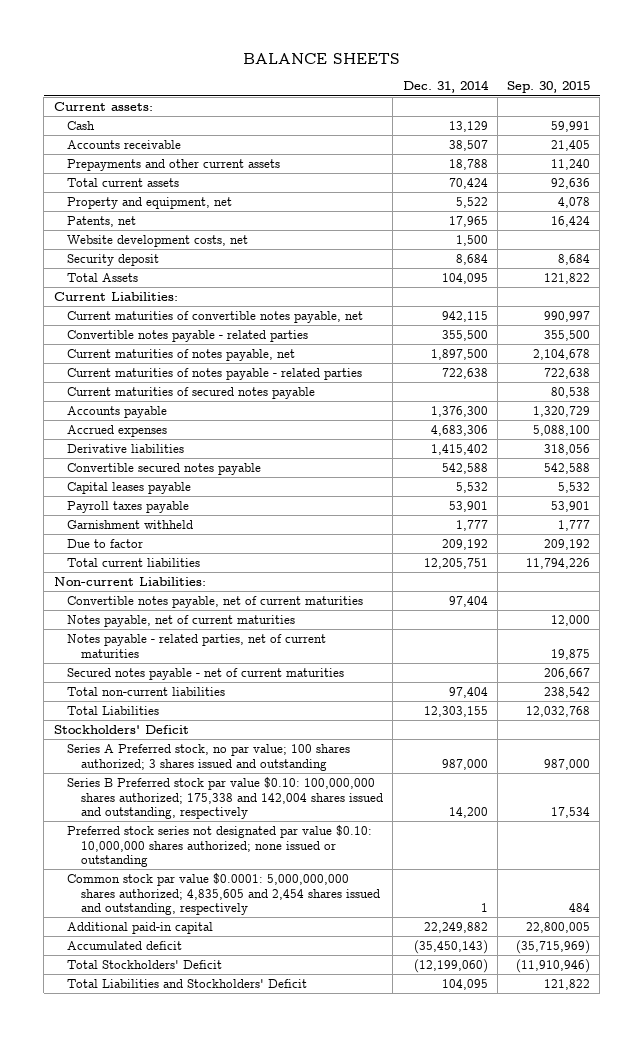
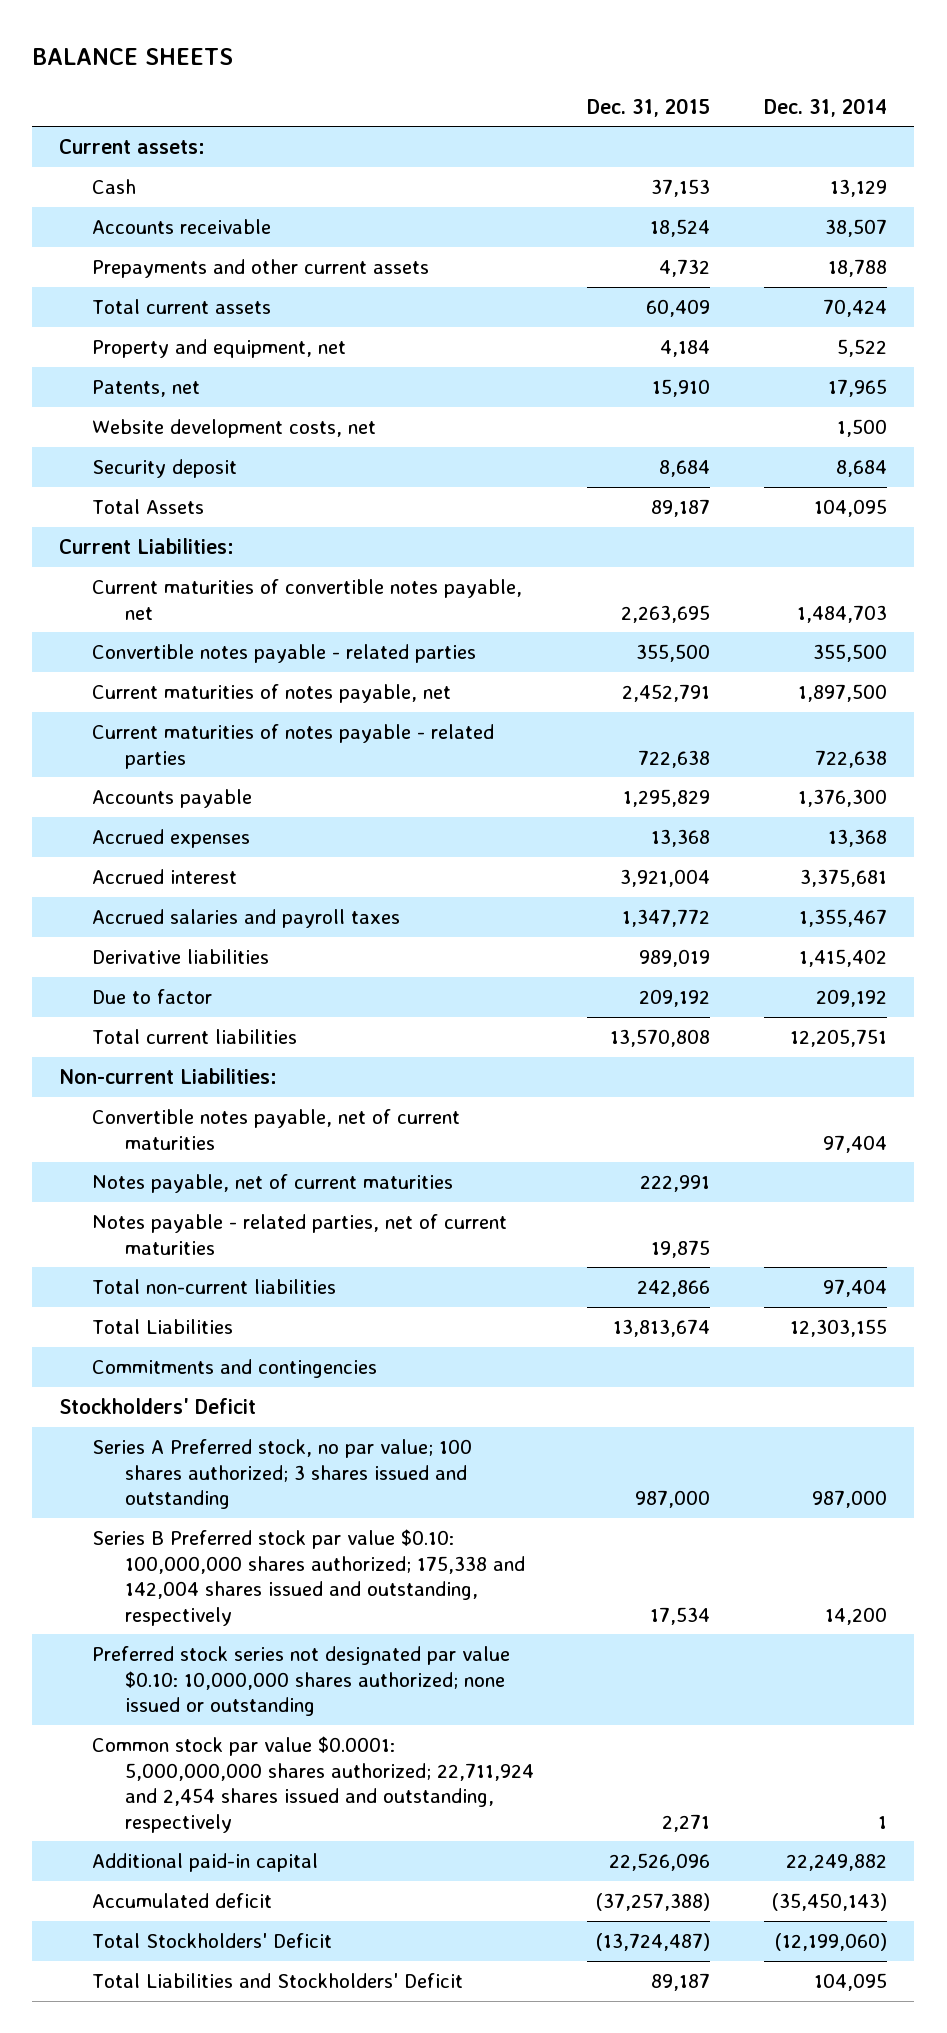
- | Dec. 31, 2014 | Sep. 30, 2015
+ | Dec. 31, 2015 | Dec. 31, 2014
- Current maturities of convertible notes payable, net | 942,115 | 990,997
+ Current maturities of convertible notes payable, net | 2,263,695 | 1,484,703
- Current maturities of secured notes payable | | 80,538
- Accrued expenses | 4,683,306 | 5,088,100
+ Accrued expenses | 13,368 | 13,368
+ Accrued interest | 3,921,004 | 3,375,681
+ Accrued salaries and payroll taxes | 1,347,772 | 1,355,467
- Convertible secured notes payable | 542,588 | 542,588
- Capital leases payable | 5,532 | 5,532
- Payroll taxes payable | 53,901 | 53,901
- Garnishment withheld | 1,777 | 1,777
- Secured notes payable - net of current maturities | | 206,667
+ Commitments and contingencies
- Common stock par value $0.0001: 5,000,000,000 shares authorized; 4,835,605 and 2,454 shares issued and outstanding, respectively | 1 | 484
+ Common stock par value $0.0001: 5,000,000,000 shares authorized; 22,711,924 and 2,454 shares issued and outstanding, respectively | 2,271 | 1

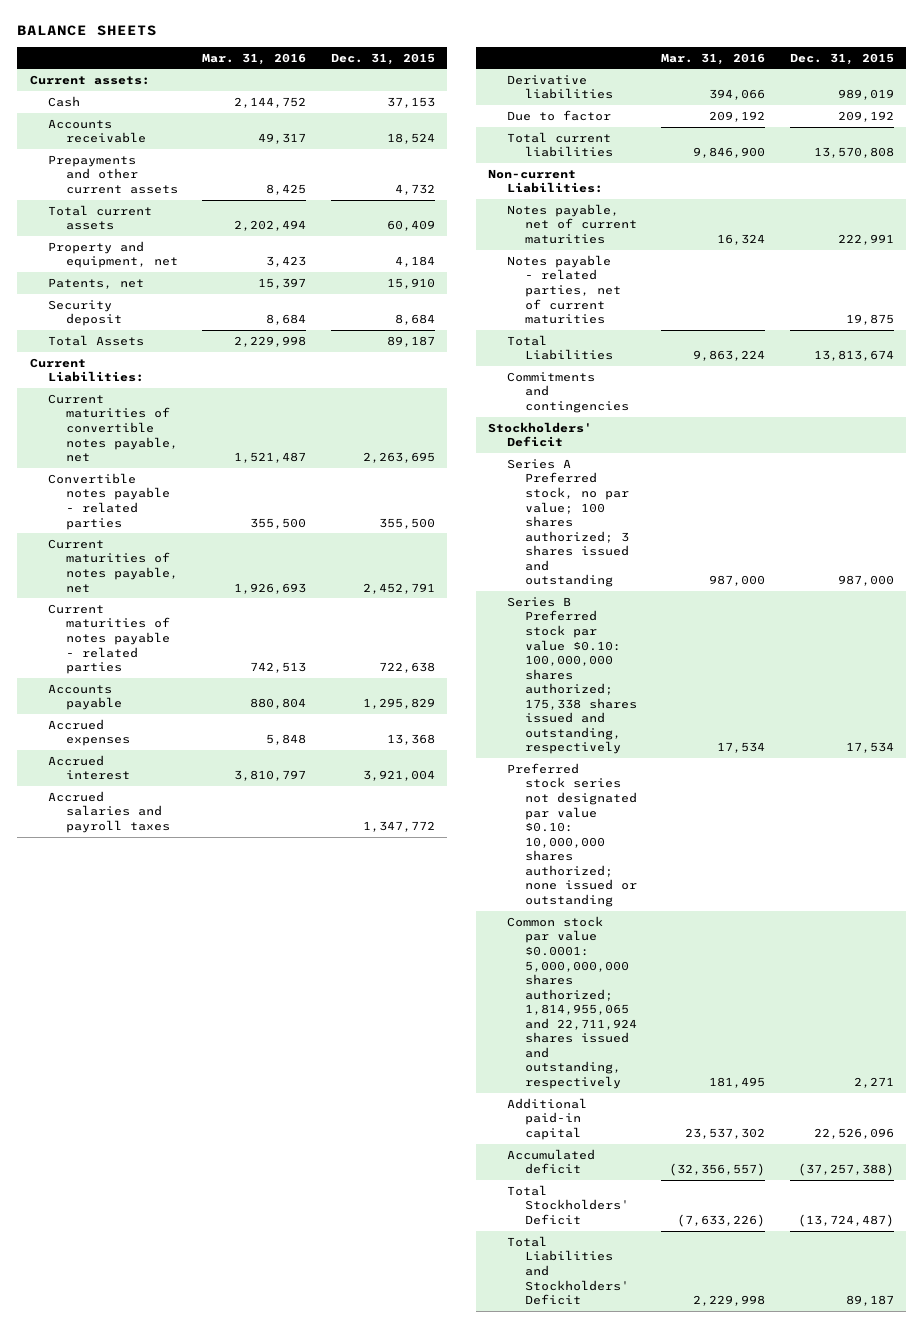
- | Dec. 31, 2015 | Dec. 31, 2014
+ | Mar. 31, 2016 | Dec. 31, 2015
- Website development costs, net | | 1,500
- Convertible notes payable, net of current maturities | | 97,404
- Total non-current liabilities | 242,866 | 97,404
- Series B Preferred stock par value $0.10: 100,000,000 shares authorized; 175,338 and 142,004 shares issued and outstanding, respectively | 17,534 | 14,200
+ Series B Preferred stock par value $0.10: 100,000,000 shares authorized; 175,338 shares issued and outstanding, respectively | 17,534 | 17,534
- Common stock par value $0.0001: 5,000,000,000 shares authorized; 22,711,924 and 2,454 shares issued and outstanding, respectively | 2,271 | 1
+ Common stock par value $0.0001: 5,000,000,000 shares authorized; 1,814,955,065 and 22,711,924 shares issued and outstanding, respectively | 181,495 | 2,271

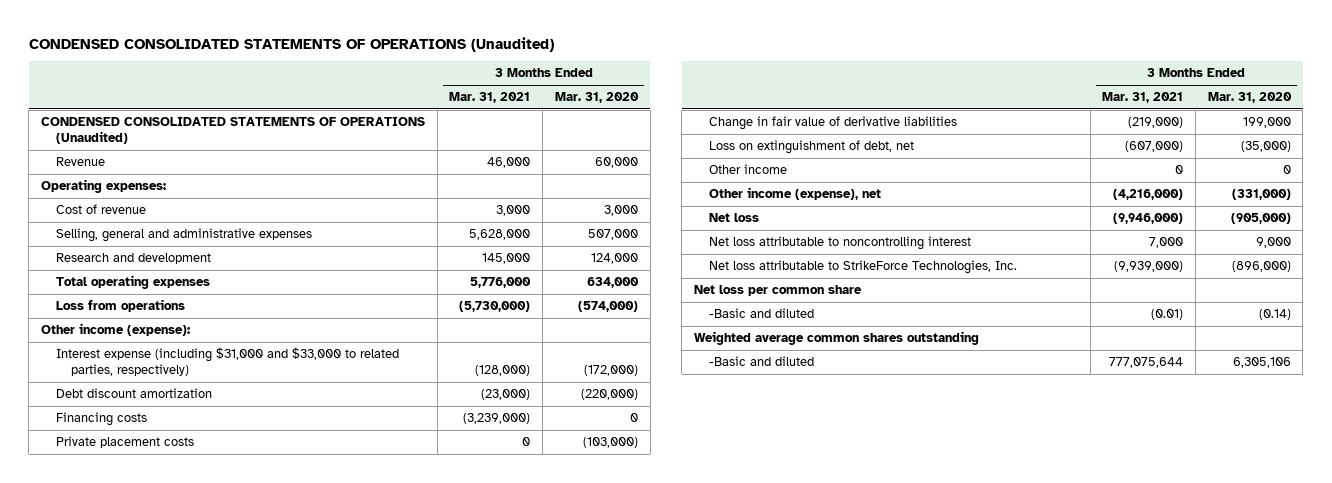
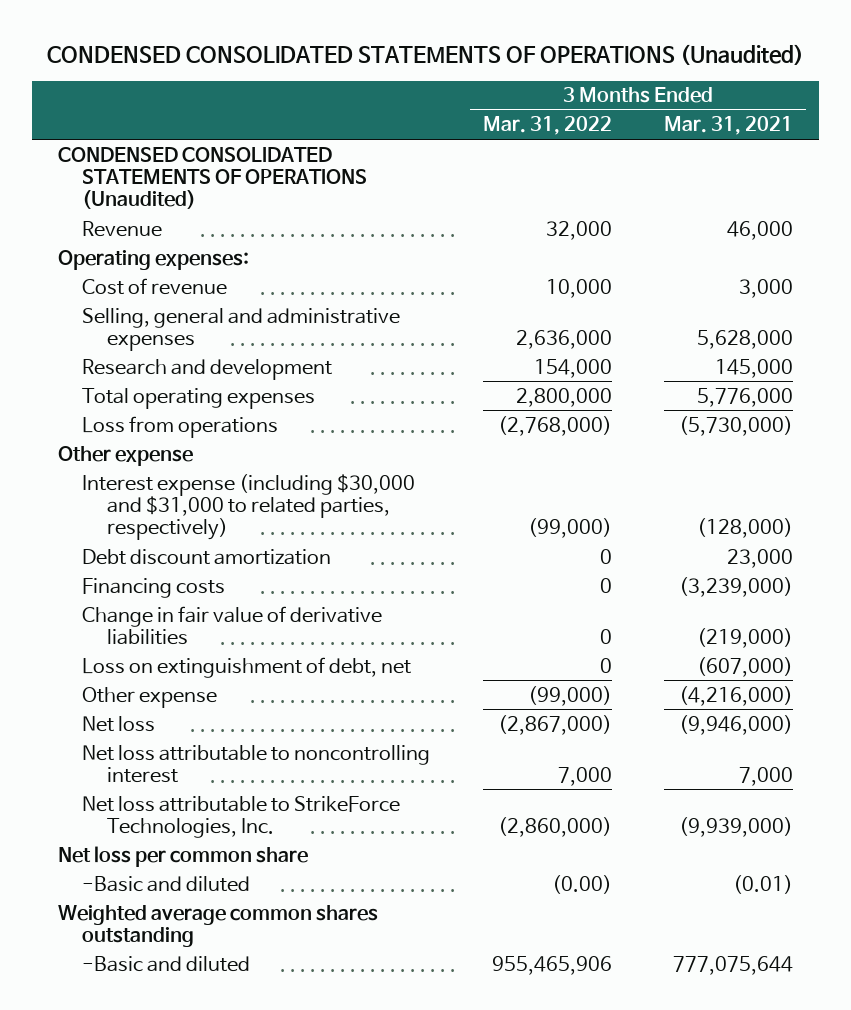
- | 3 Months Ended Mar. 31, 2021 | 3 Months Ended Mar. 31, 2020
+ | 3 Months Ended Mar. 31, 2022 | 3 Months Ended Mar. 31, 2021
- Other income (expense):
- Interest expense (including $31,000 and $33,000 to related parties, respectively) | (128,000) | (172,000)
- Debt discount amortization | (23,000) | (220,000)
+ Other expense
+ Interest expense (including $30,000 and $31,000 to related parties, respectively) | (99,000) | (128,000)
+ Debt discount amortization | 0 | 23,000
- Private placement costs | 0 | (103,000)
- Other income | 0 | 0
- Other income (expense), net | (4,216,000) | (331,000)
+ Other expense | (99,000) | (4,216,000)

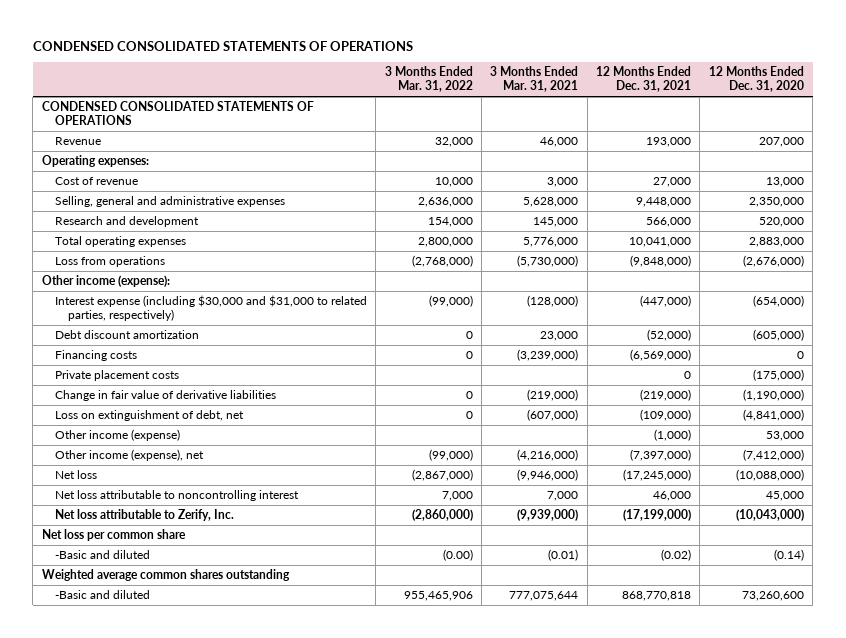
- CONDENSED CONSOLIDATED STATEMENTS OF OPERATIONS (Unaudited)
+ CONDENSED CONSOLIDATED STATEMENTS OF OPERATIONS
- | 3 Months Ended Mar. 31, 2022 | 3 Months Ended Mar. 31, 2021
+ | 3 Months Ended Mar. 31, 2022 | 3 Months Ended Mar. 31, 2021 | 12 Months Ended Dec. 31, 2021 | 12 Months Ended Dec. 31, 2020
- CONDENSED CONSOLIDATED STATEMENTS OF OPERATIONS (Unaudited)
+ CONDENSED CONSOLIDATED STATEMENTS OF OPERATIONS
- Other expense
+ Other income (expense):
+ Private placement costs | | | 0 | (175,000)
- Other expense | (99,000) | (4,216,000)
+ Other income (expense) | | | (1,000) | 53,000
+ Other income (expense), net | (99,000) | (4,216,000) | (7,397,000) | (7,412,000)
- Net loss attributable to StrikeForce Technologies, Inc. | (2,860,000) | (9,939,000)
+ Net loss attributable to Zerify, Inc. | (2,860,000) | (9,939,000) | (17,199,000) | (10,043,000)

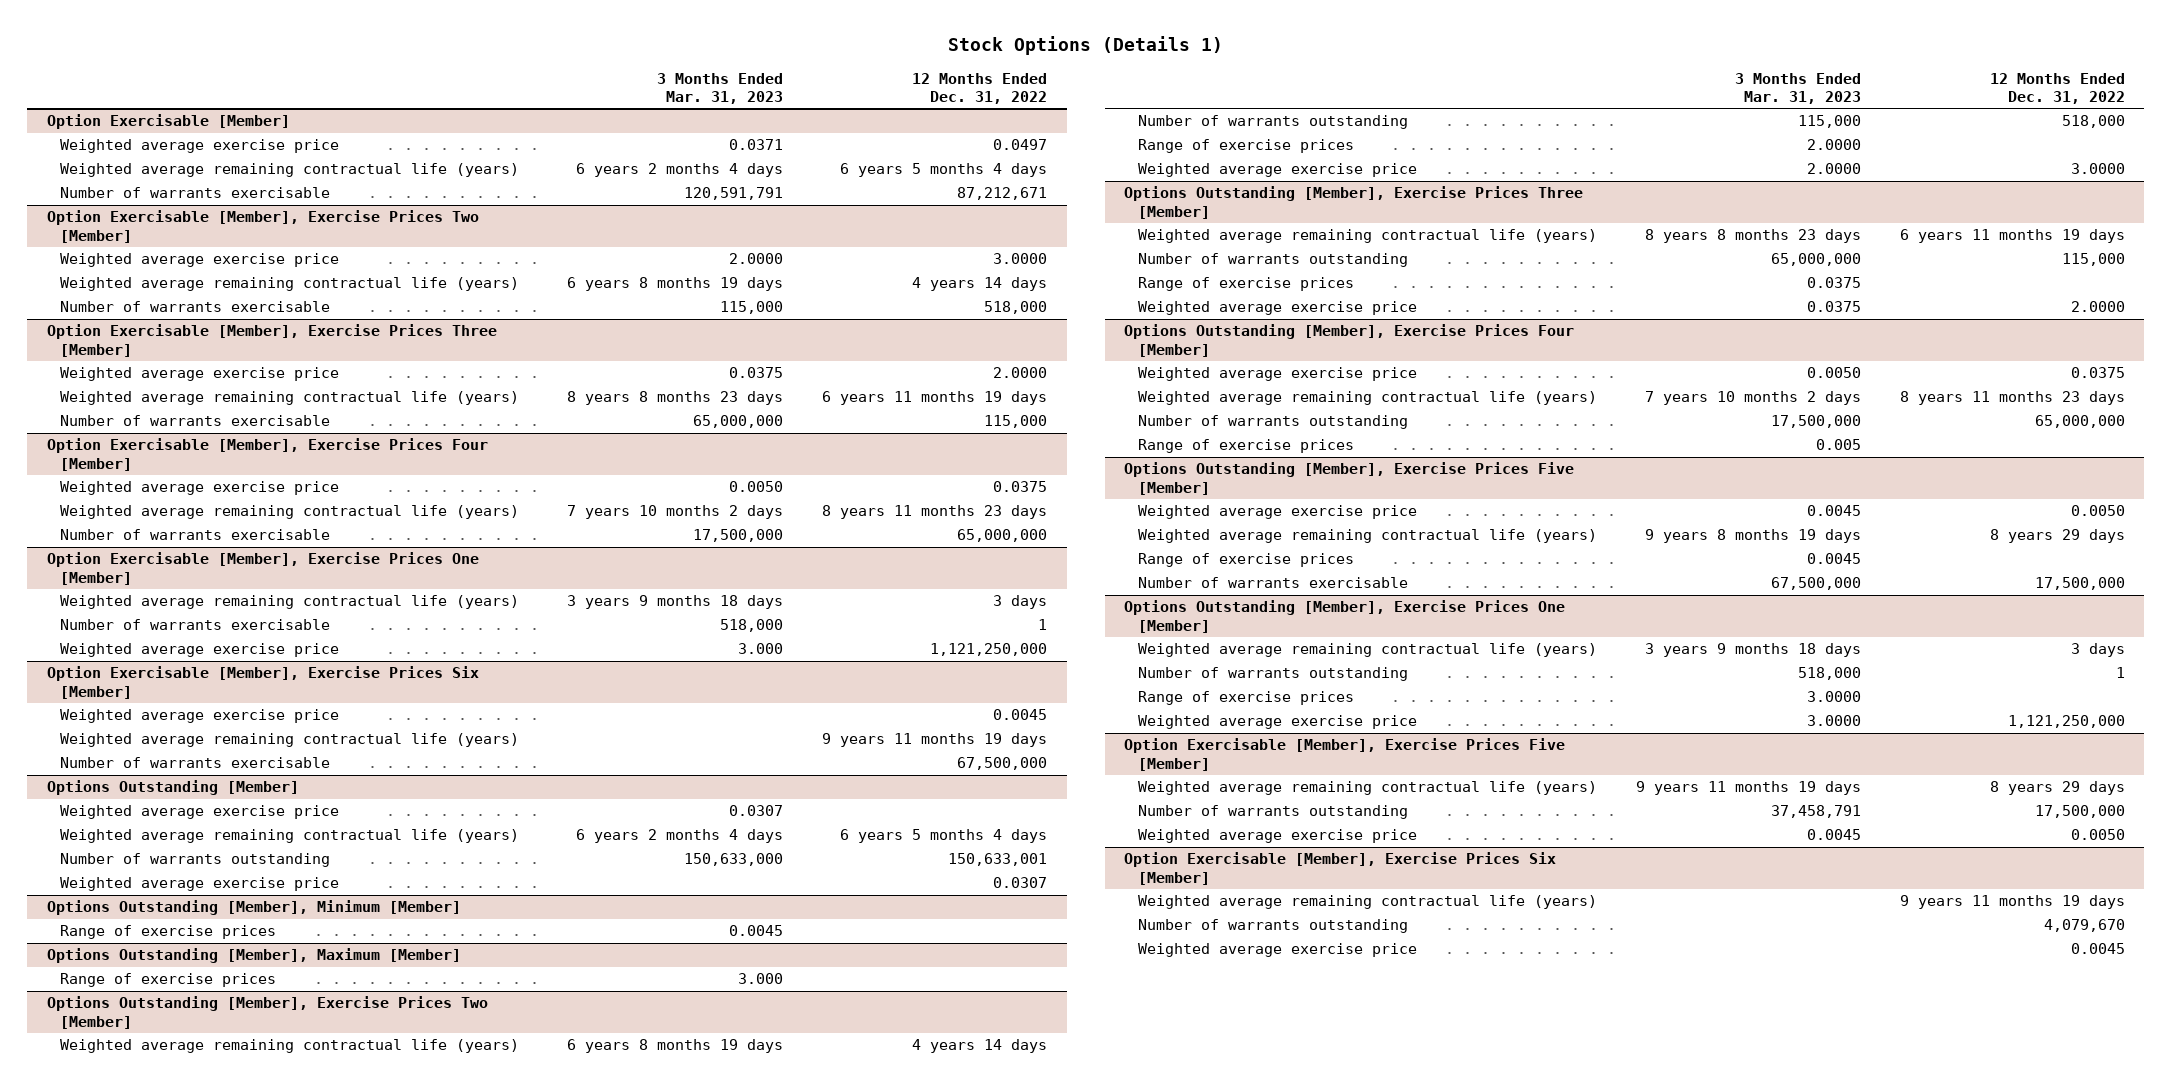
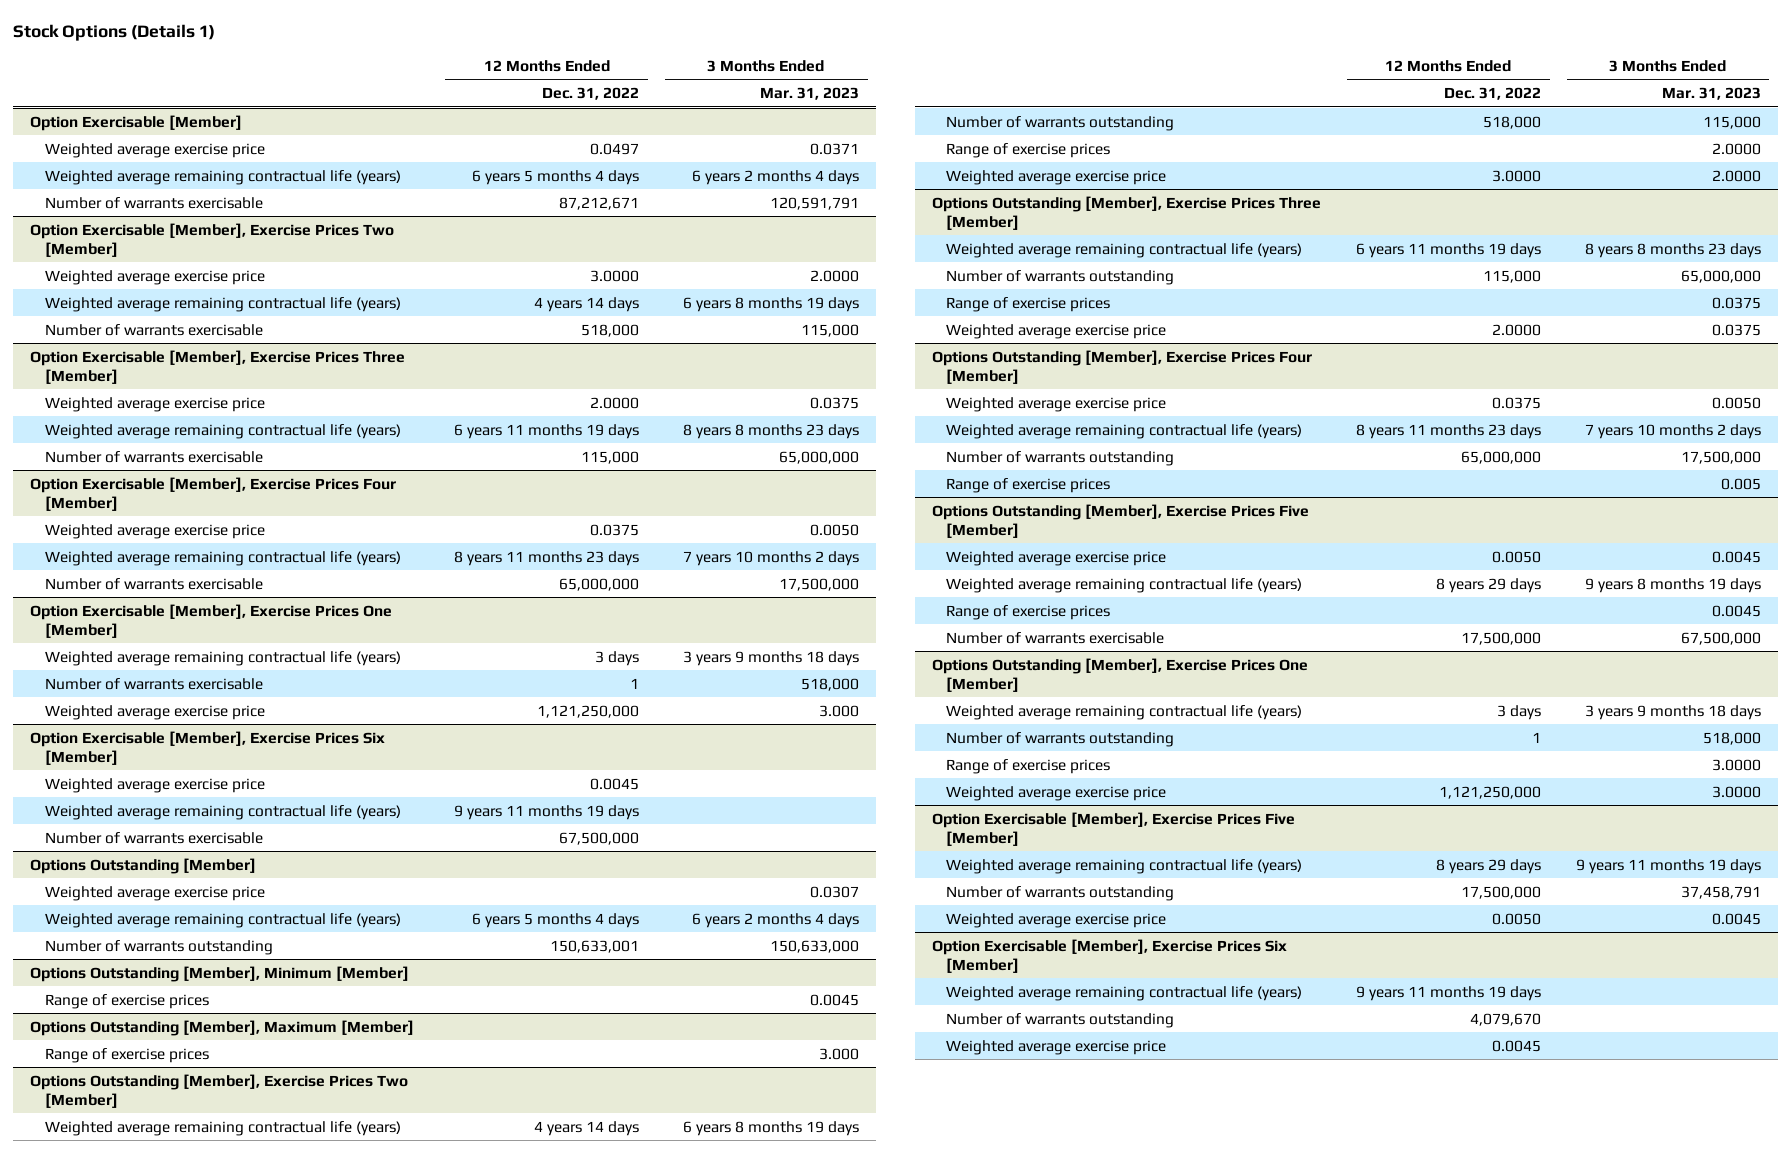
- | 3 Months Ended Mar. 31, 2023 | 12 Months Ended Dec. 31, 2022
+ | 12 Months Ended Dec. 31, 2022 | 3 Months Ended Mar. 31, 2023
@ Options Outstanding [Member]
- Weighted average exercise price | | 0.0307

